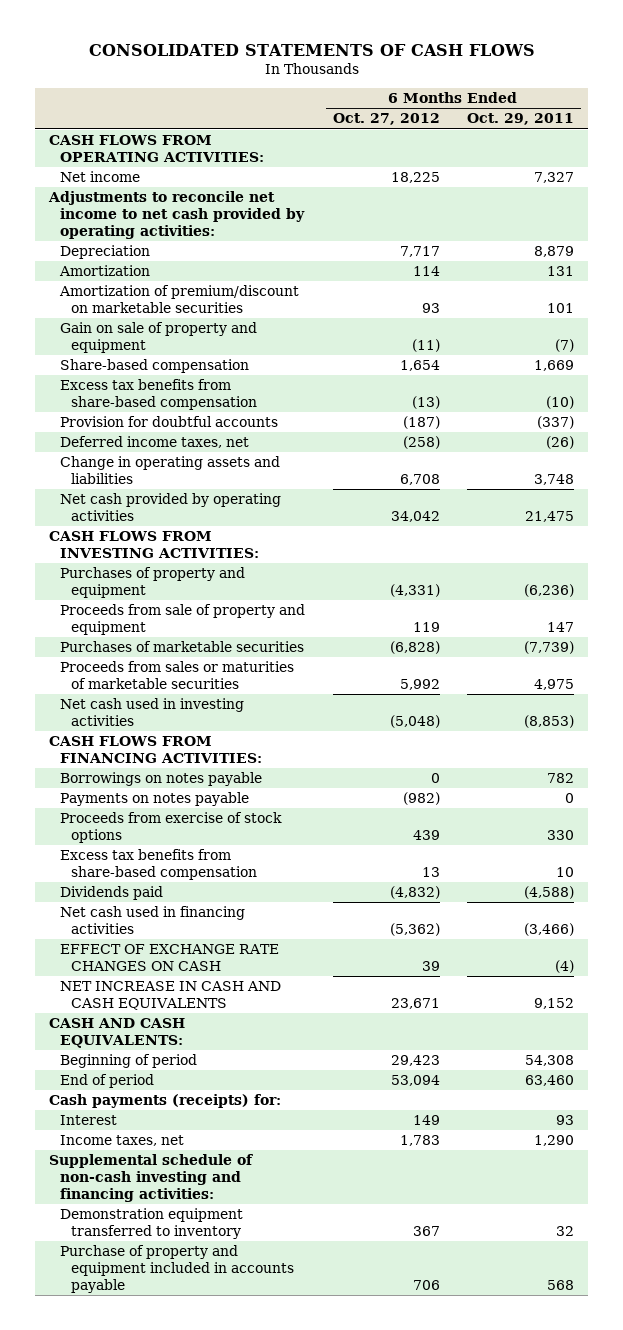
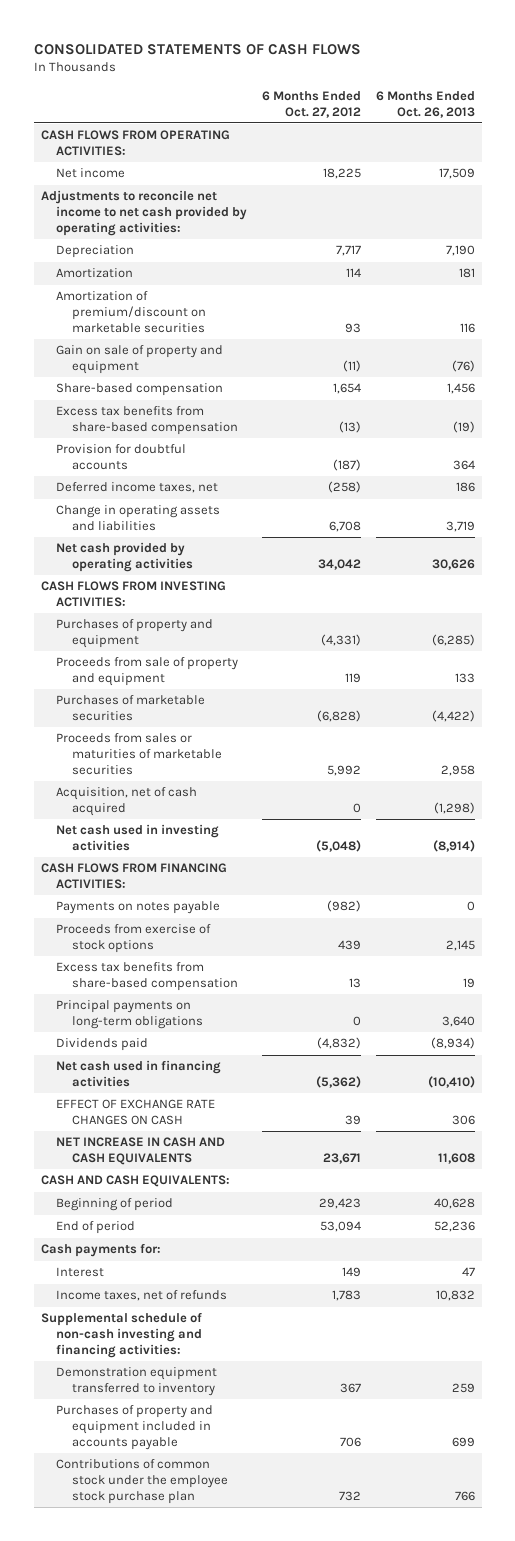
- | 6 Months Ended Oct. 27, 2012 | 6 Months Ended Oct. 29, 2011
+ | 6 Months Ended Oct. 27, 2012 | 6 Months Ended Oct. 26, 2013
+ Acquisition, net of cash acquired | 0 | (1,298)
- Borrowings on notes payable | 0 | 782
+ Principal payments on long-term obligations | 0 | 3,640
- Cash payments (receipts) for:
+ Cash payments for:
- Income taxes, net | 1,783 | 1,290
+ Income taxes, net of refunds | 1,783 | 10,832
- Purchase of property and equipment included in accounts payable | 706 | 568
+ Purchases of property and equipment included in accounts payable | 706 | 699
+ Contributions of common stock under the employee stock purchase plan | 732 | 766

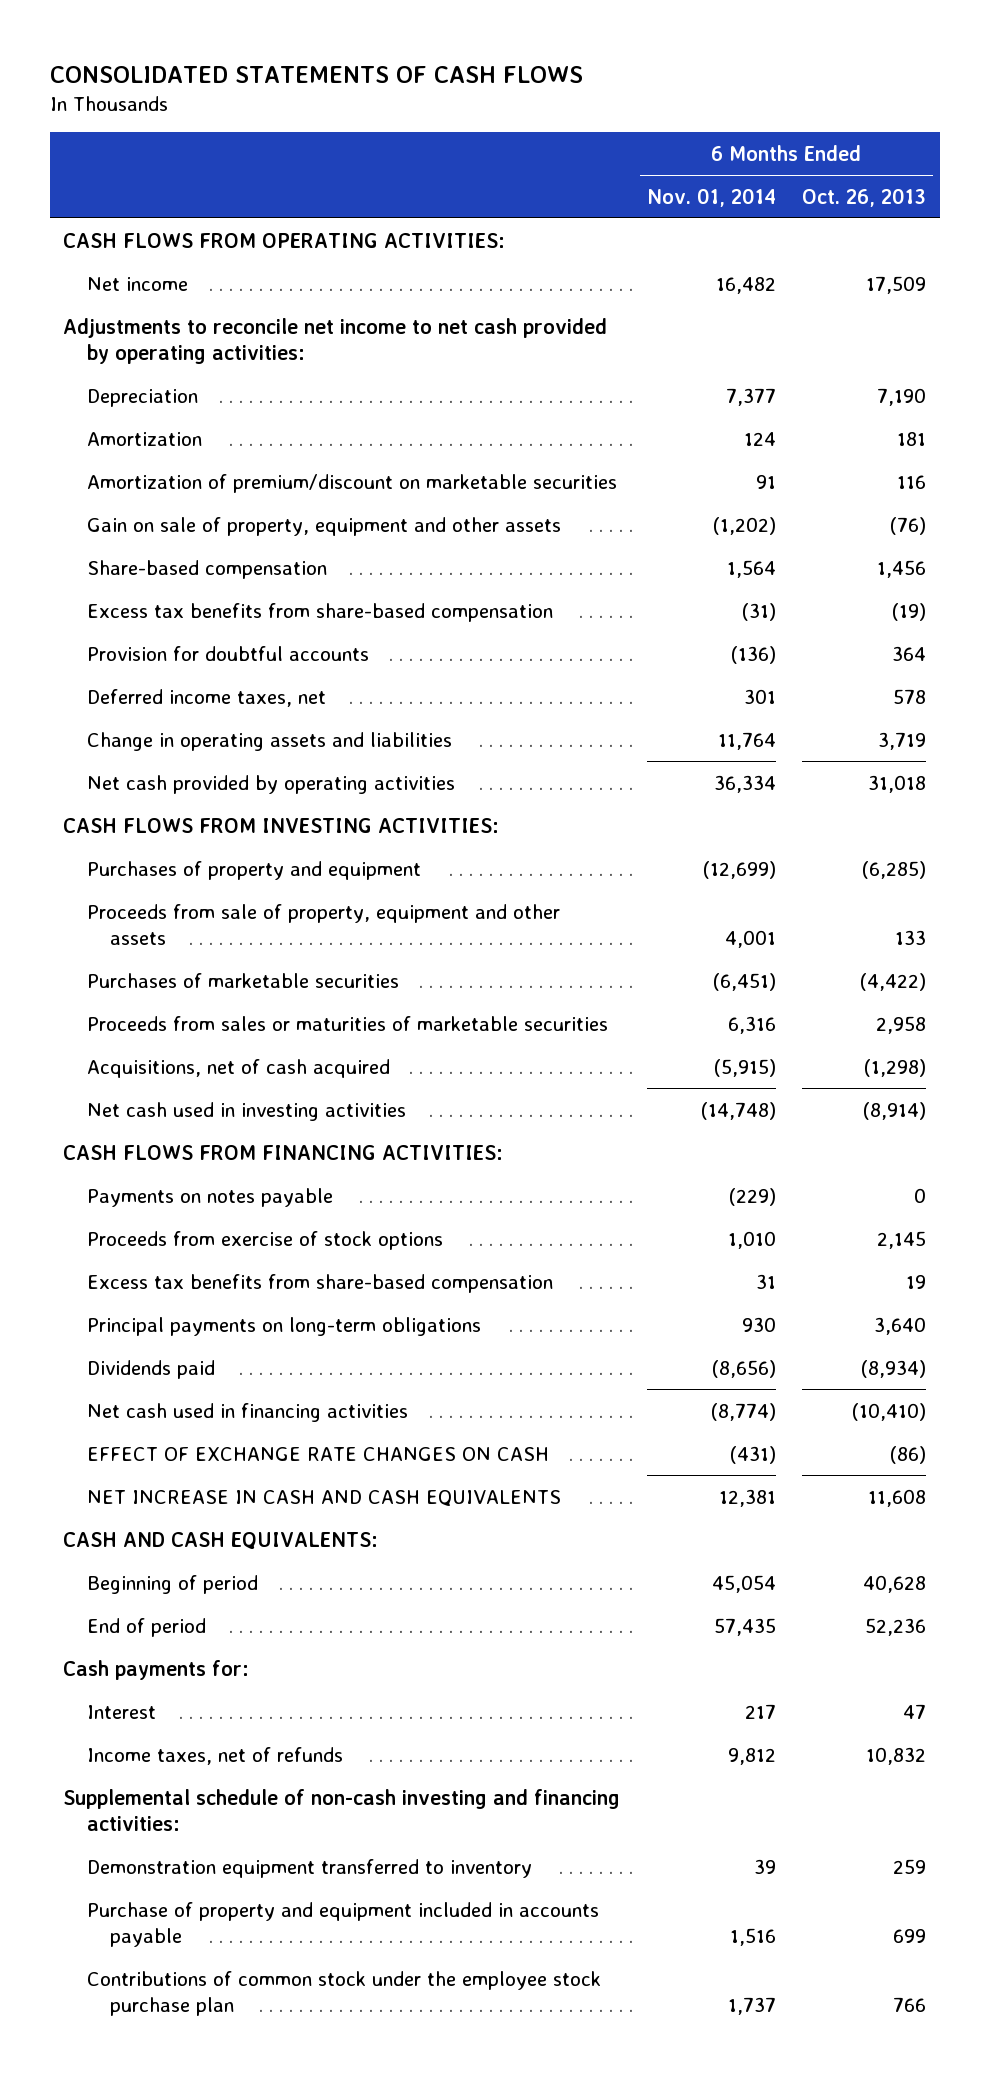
- | 6 Months Ended Oct. 27, 2012 | 6 Months Ended Oct. 26, 2013
+ | 6 Months Ended Nov. 01, 2014 | 6 Months Ended Oct. 26, 2013
- Gain on sale of property and equipment | (11) | (76)
+ Gain on sale of property, equipment and other assets | (1,202) | (76)
- Deferred income taxes, net | (258) | 186
+ Deferred income taxes, net | 301 | 578
- Net cash provided by operating activities | 34,042 | 30,626
+ Net cash provided by operating activities | 36,334 | 31,018
- Proceeds from sale of property and equipment | 119 | 133
+ Proceeds from sale of property, equipment and other assets | 4,001 | 133
- Acquisition, net of cash acquired | 0 | (1,298)
+ Acquisitions, net of cash acquired | (5,915) | (1,298)
- EFFECT OF EXCHANGE RATE CHANGES ON CASH | 39 | 306
+ EFFECT OF EXCHANGE RATE CHANGES ON CASH | (431) | (86)
- Purchases of property and equipment included in accounts payable | 706 | 699
+ Purchase of property and equipment included in accounts payable | 1,516 | 699

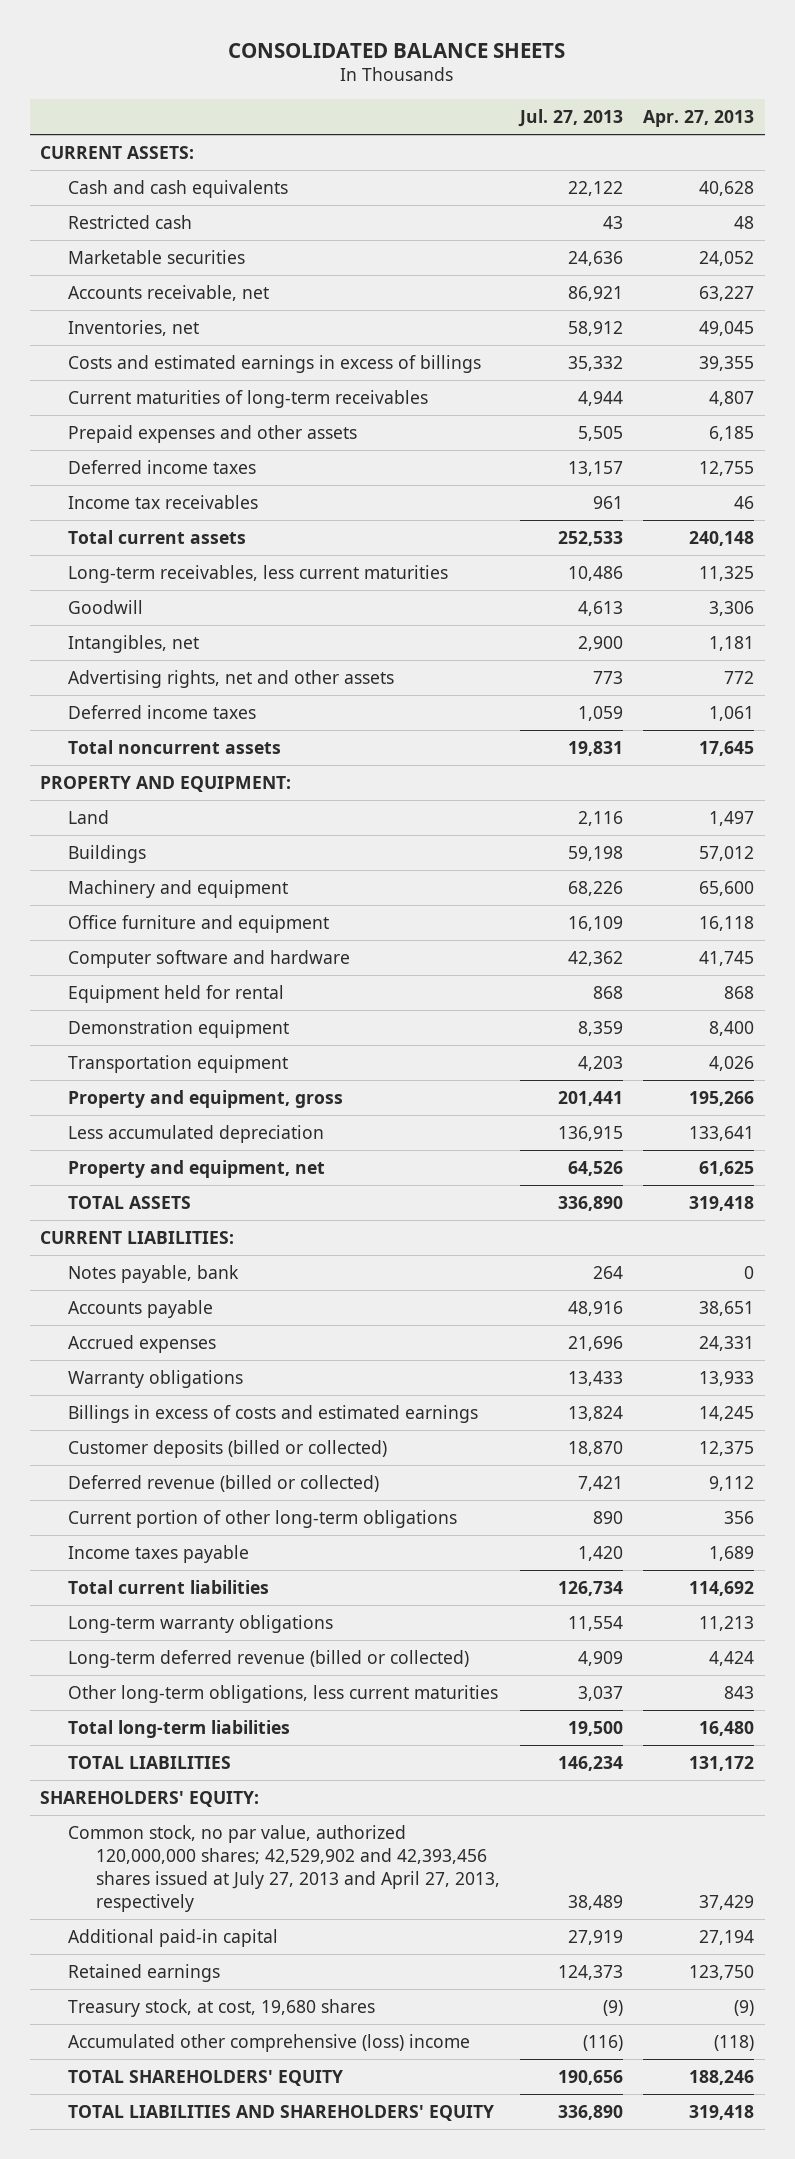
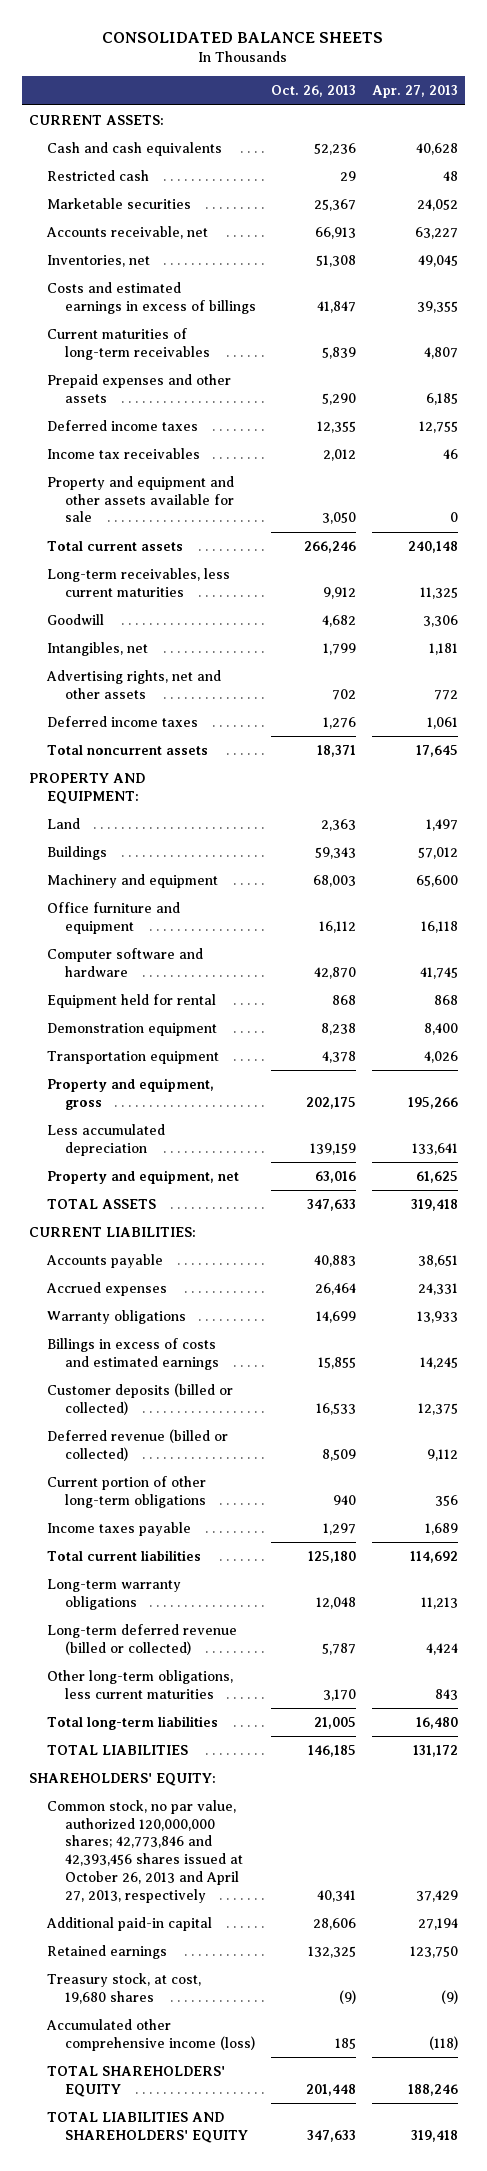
- | Jul. 27, 2013 | Apr. 27, 2013
+ | Oct. 26, 2013 | Apr. 27, 2013
+ Property and equipment and other assets available for sale | 3,050 | 0
- Notes payable, bank | 264 | 0
- Common stock, no par value, authorized 120,000,000 shares; 42,529,902 and 42,393,456 shares issued at July 27, 2013 and April 27, 2013, respectively | 38,489 | 37,429
+ Common stock, no par value, authorized 120,000,000 shares; 42,773,846 and 42,393,456 shares issued at October 26, 2013 and April 27, 2013, respectively | 40,341 | 37,429
- Accumulated other comprehensive (loss) income | (116) | (118)
+ Accumulated other comprehensive income (loss) | 185 | (118)

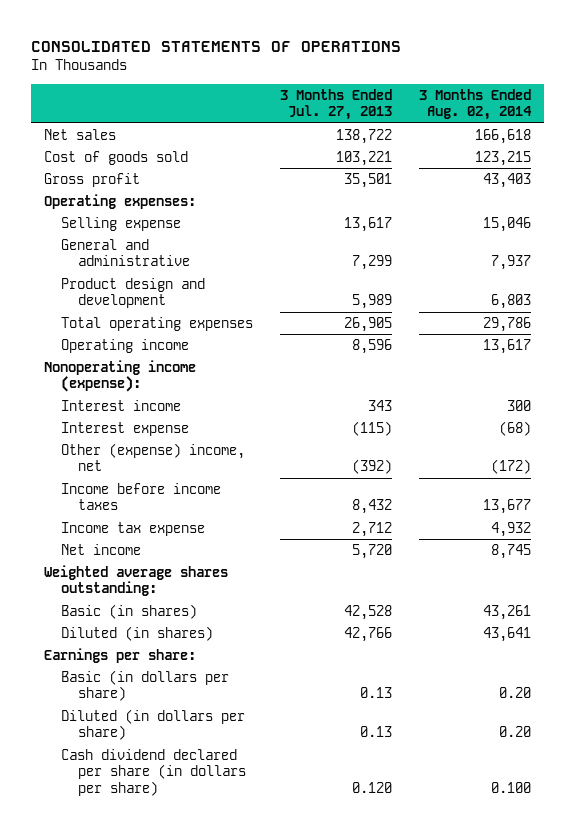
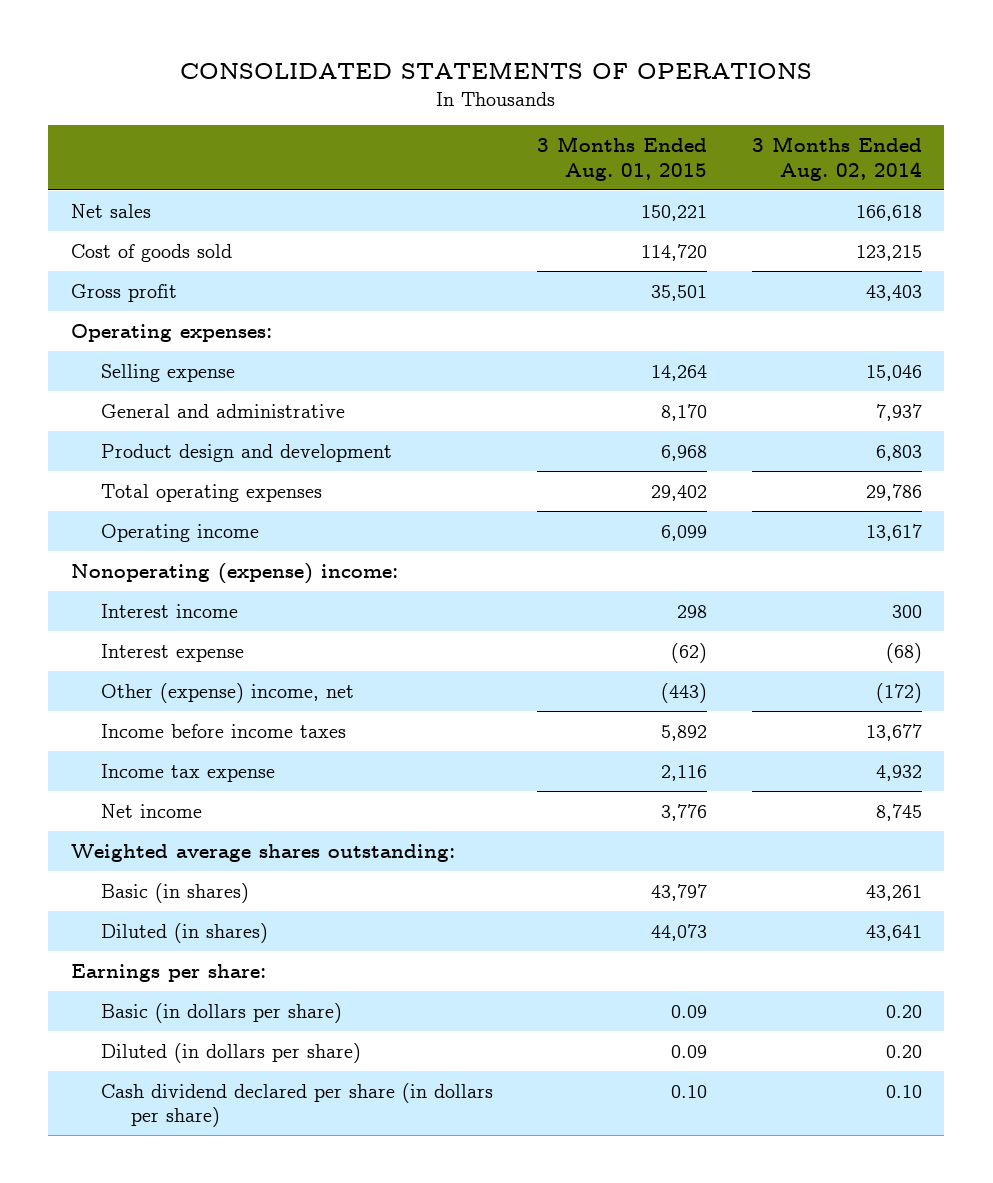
- | 3 Months Ended Jul. 27, 2013 | 3 Months Ended Aug. 02, 2014
+ | 3 Months Ended Aug. 01, 2015 | 3 Months Ended Aug. 02, 2014
- Nonoperating income (expense):
+ Nonoperating (expense) income:
- Cash dividend declared per share (in dollars per share) | 0.120 | 0.100
+ Cash dividend declared per share (in dollars per share) | 0.10 | 0.10

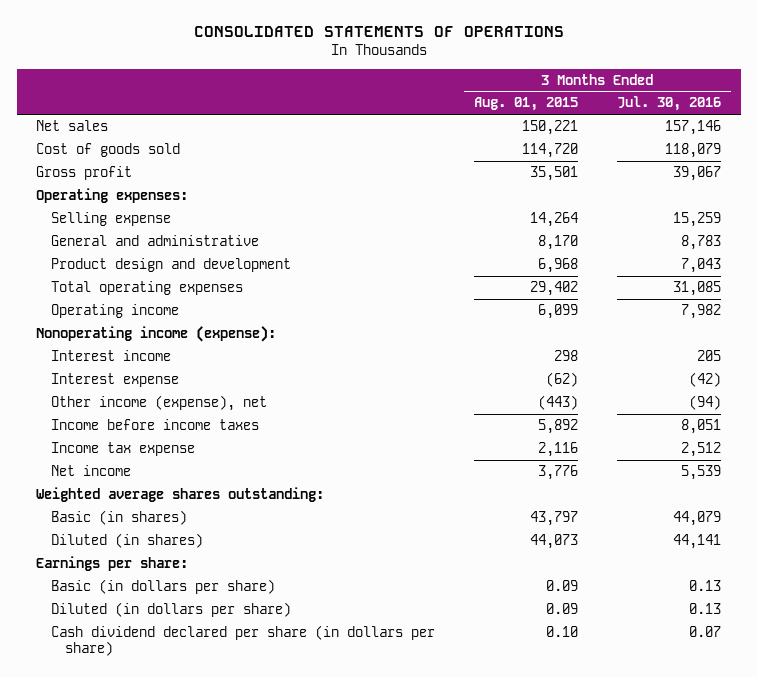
- | 3 Months Ended Aug. 01, 2015 | 3 Months Ended Aug. 02, 2014
+ | 3 Months Ended Aug. 01, 2015 | 3 Months Ended Jul. 30, 2016
- Nonoperating (expense) income:
+ Nonoperating income (expense):
- Other (expense) income, net | (443) | (172)
+ Other income (expense), net | (443) | (94)

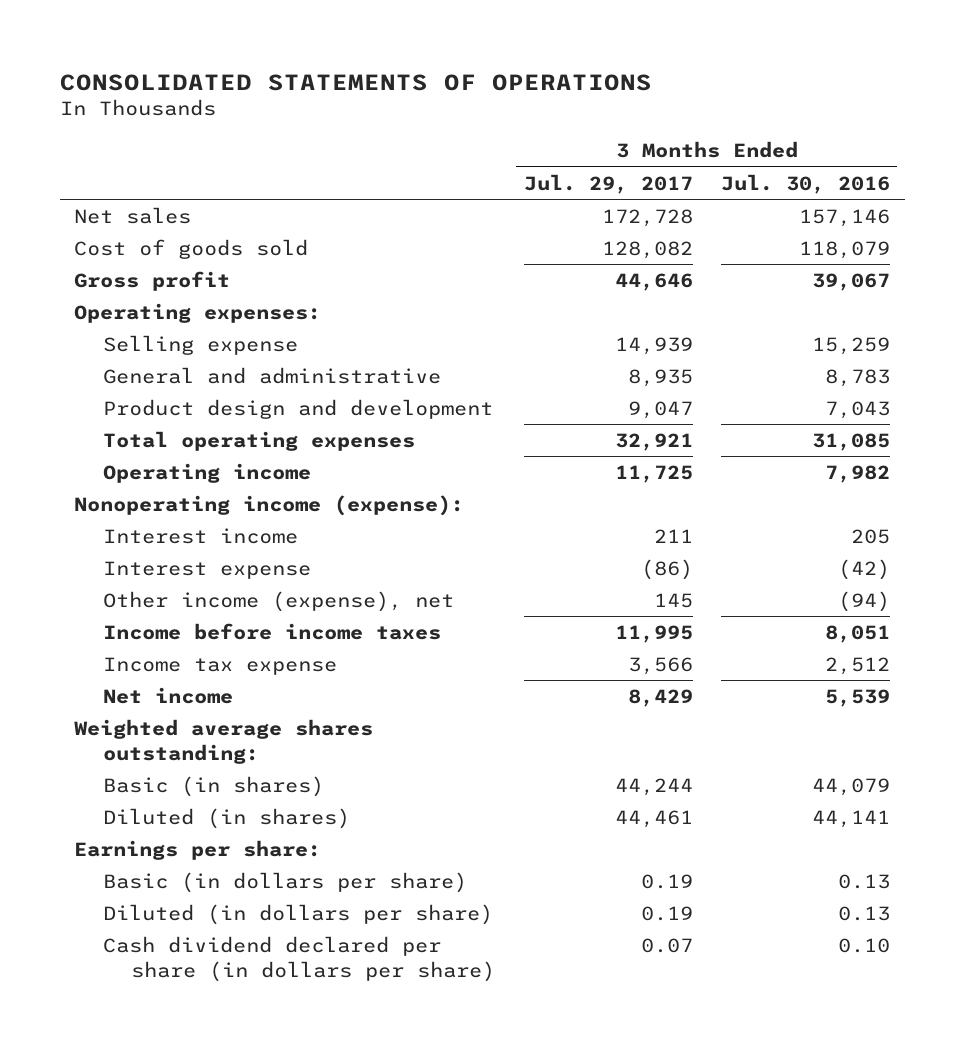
- | 3 Months Ended Aug. 01, 2015 | 3 Months Ended Jul. 30, 2016
+ | 3 Months Ended Jul. 29, 2017 | 3 Months Ended Jul. 30, 2016
- Cash dividend declared per share (in dollars per share) | 0.10 | 0.07
+ Cash dividend declared per share (in dollars per share) | 0.07 | 0.10

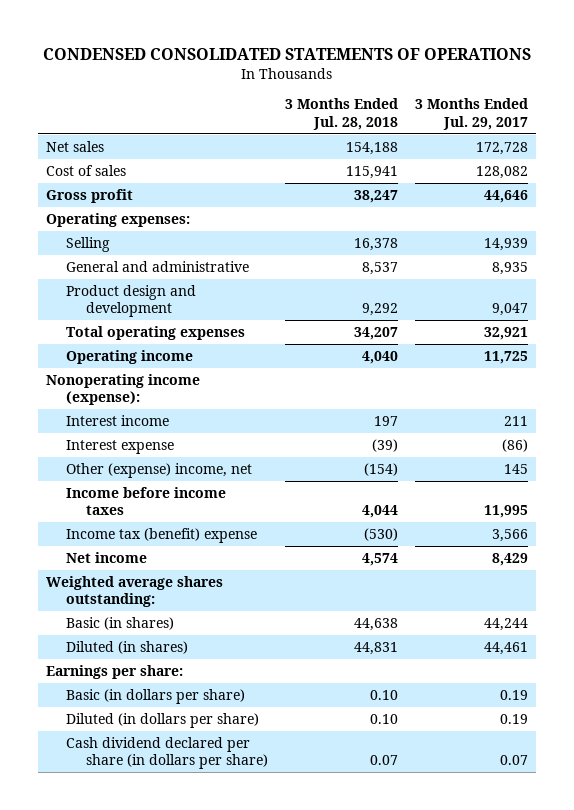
- CONSOLIDATED STATEMENTS OF OPERATIONS
+ CONDENSED CONSOLIDATED STATEMENTS OF OPERATIONS
- | 3 Months Ended Jul. 29, 2017 | 3 Months Ended Jul. 30, 2016
+ | 3 Months Ended Jul. 28, 2018 | 3 Months Ended Jul. 29, 2017
- Cost of goods sold | 128,082 | 118,079
+ Cost of sales | 115,941 | 128,082
- Selling expense | 14,939 | 15,259
+ Selling | 16,378 | 14,939
- Other income (expense), net | 145 | (94)
+ Other (expense) income, net | (154) | 145
- Income tax expense | 3,566 | 2,512
+ Income tax (benefit) expense | (530) | 3,566

